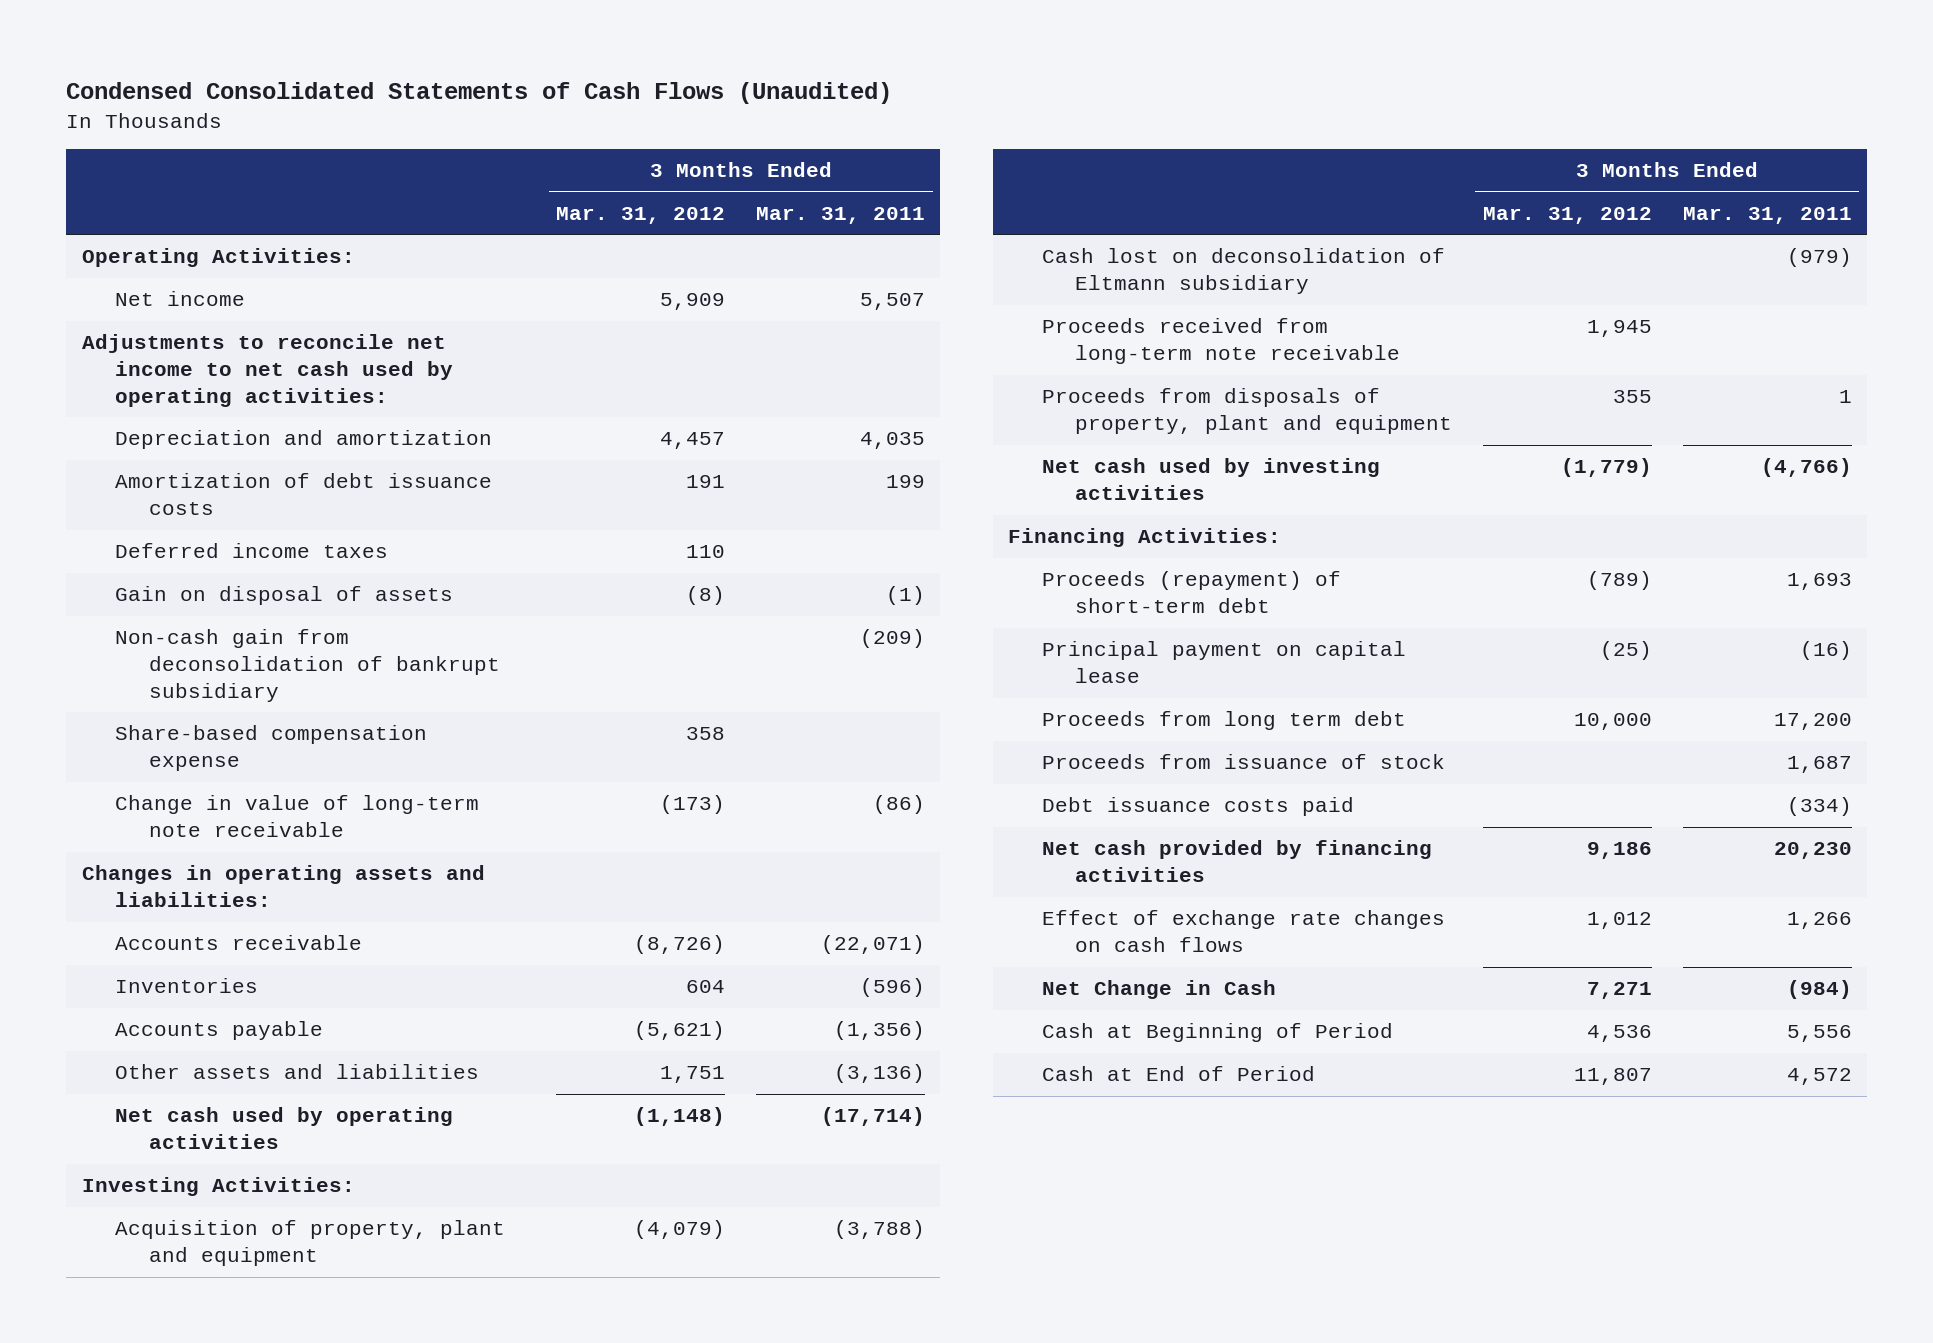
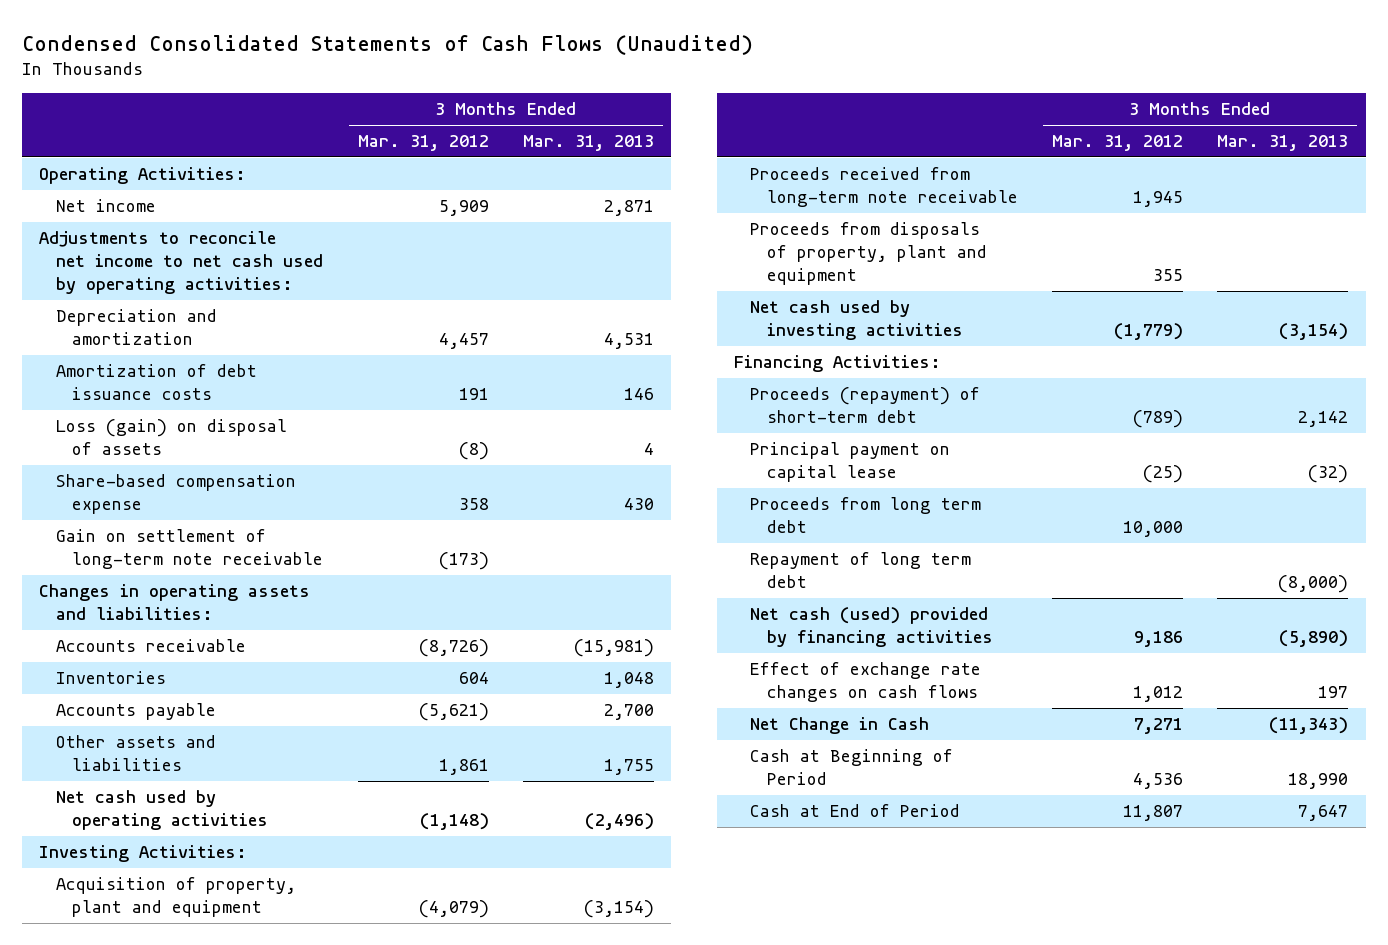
- | 3 Months Ended Mar. 31, 2012 | 3 Months Ended Mar. 31, 2011
+ | 3 Months Ended Mar. 31, 2012 | 3 Months Ended Mar. 31, 2013
- Deferred income taxes | 110 |
- Gain on disposal of assets | (8) | (1)
- Non-cash gain from deconsolidation of bankrupt subsidiary | | (209)
+ Loss (gain) on disposal of assets | (8) | 4
- Change in value of long-term note receivable | (173) | (86)
+ Gain on settlement of long-term note receivable | (173) |
- Other assets and liabilities | 1,751 | (3,136)
+ Other assets and liabilities | 1,861 | 1,755
- Cash lost on deconsolidation of Eltmann subsidiary | | (979)
- Proceeds from issuance of stock | | 1,687
- Debt issuance costs paid | | (334)
- Net cash provided by financing activities | 9,186 | 20,230
+ Repayment of long term debt | | (8,000)
+ Net cash (used) provided by financing activities | 9,186 | (5,890)

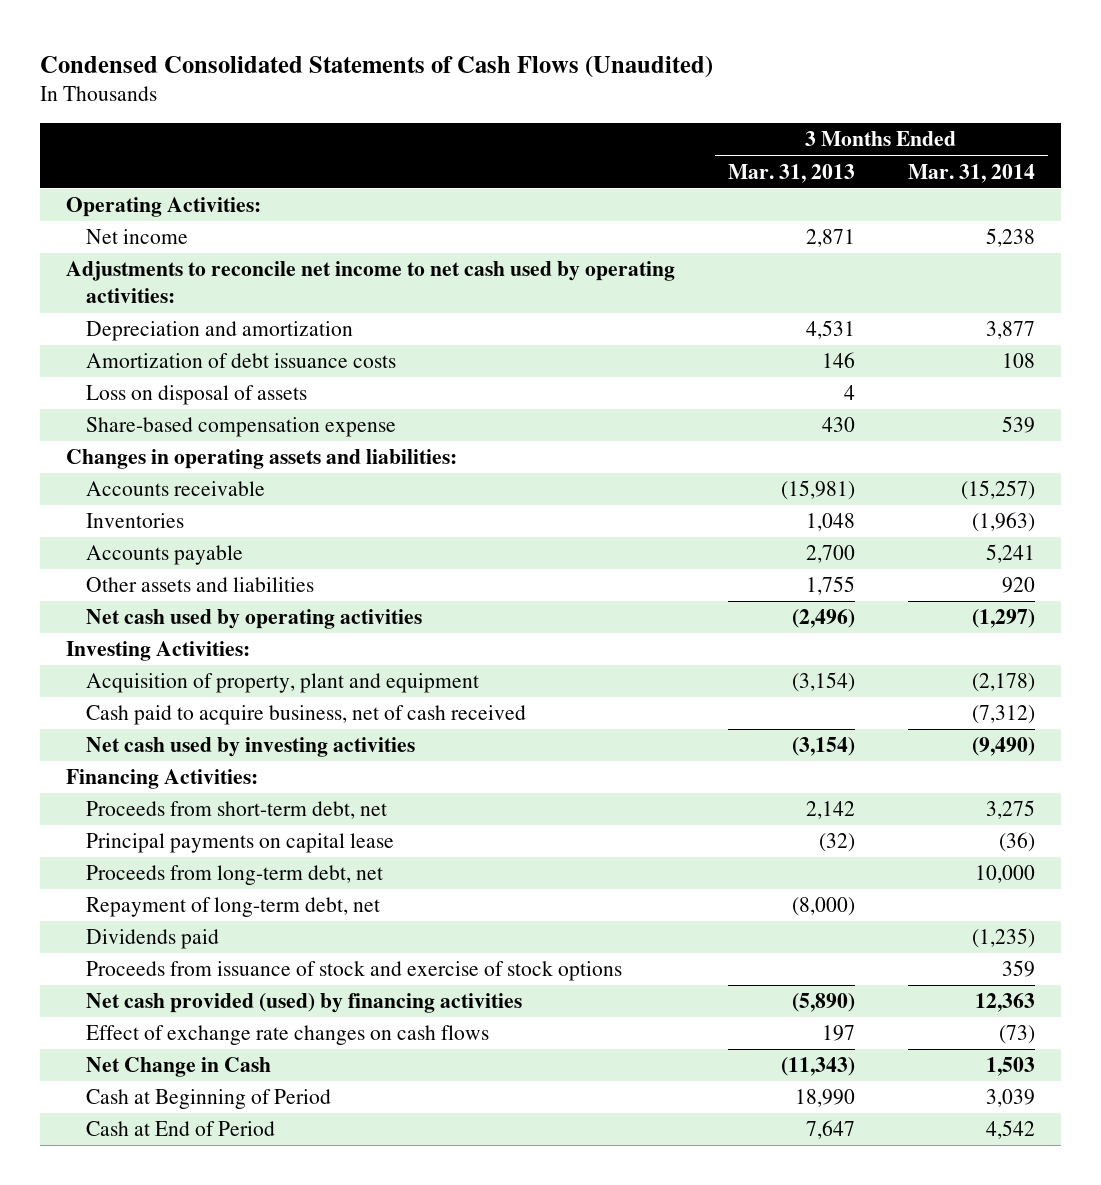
- | 3 Months Ended Mar. 31, 2012 | 3 Months Ended Mar. 31, 2013
+ | 3 Months Ended Mar. 31, 2013 | 3 Months Ended Mar. 31, 2014
- Loss (gain) on disposal of assets | (8) | 4
+ Loss on disposal of assets | 4 |
- Gain on settlement of long-term note receivable | (173) |
- Proceeds received from long-term note receivable | 1,945 |
- Proceeds from disposals of property, plant and equipment | 355 |
+ Cash paid to acquire business, net of cash received | | (7,312)
- Proceeds (repayment) of short-term debt | (789) | 2,142
- Principal payment on capital lease | (25) | (32)
- Proceeds from long term debt | 10,000 |
- Repayment of long term debt | | (8,000)
- Net cash (used) provided by financing activities | 9,186 | (5,890)
+ Proceeds from short-term debt, net | 2,142 | 3,275
+ Principal payments on capital lease | (32) | (36)
+ Proceeds from long-term debt, net | | 10,000
+ Repayment of long-term debt, net | (8,000) |
+ Dividends paid | | (1,235)
+ Proceeds from issuance of stock and exercise of stock options | | 359
+ Net cash provided (used) by financing activities | (5,890) | 12,363

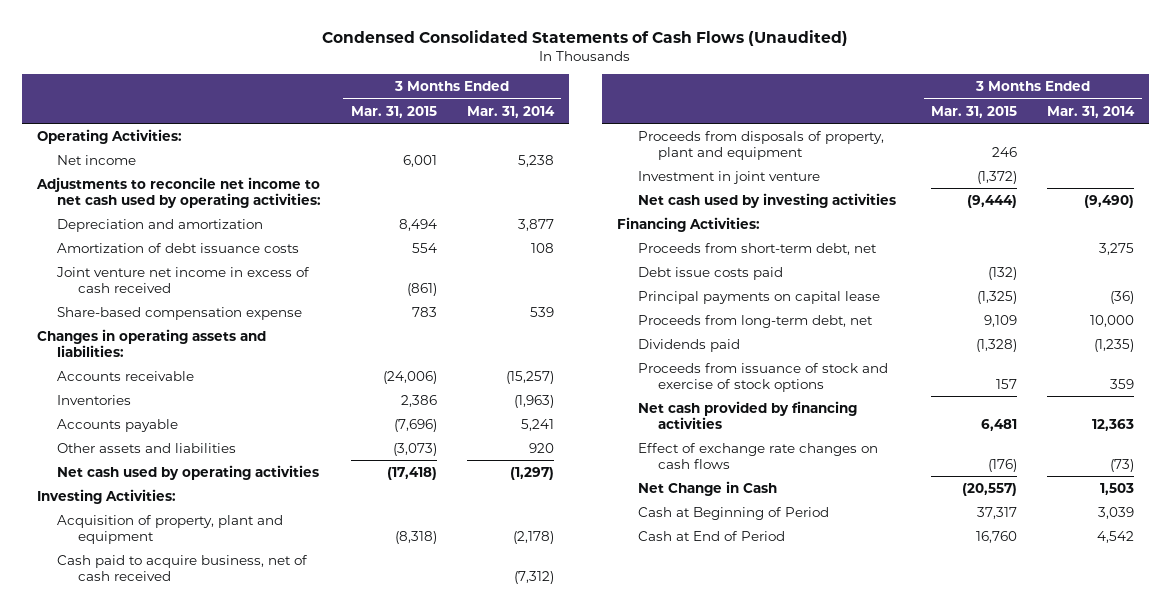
- | 3 Months Ended Mar. 31, 2013 | 3 Months Ended Mar. 31, 2014
+ | 3 Months Ended Mar. 31, 2015 | 3 Months Ended Mar. 31, 2014
- Loss on disposal of assets | 4 |
+ Joint venture net income in excess of cash received | (861) |
+ Proceeds from disposals of property, plant and equipment | 246 |
+ Investment in joint venture | (1,372) |
+ Debt issue costs paid | (132) |
- Repayment of long-term debt, net | (8,000) |
- Net cash provided (used) by financing activities | (5,890) | 12,363
+ Net cash provided by financing activities | 6,481 | 12,363

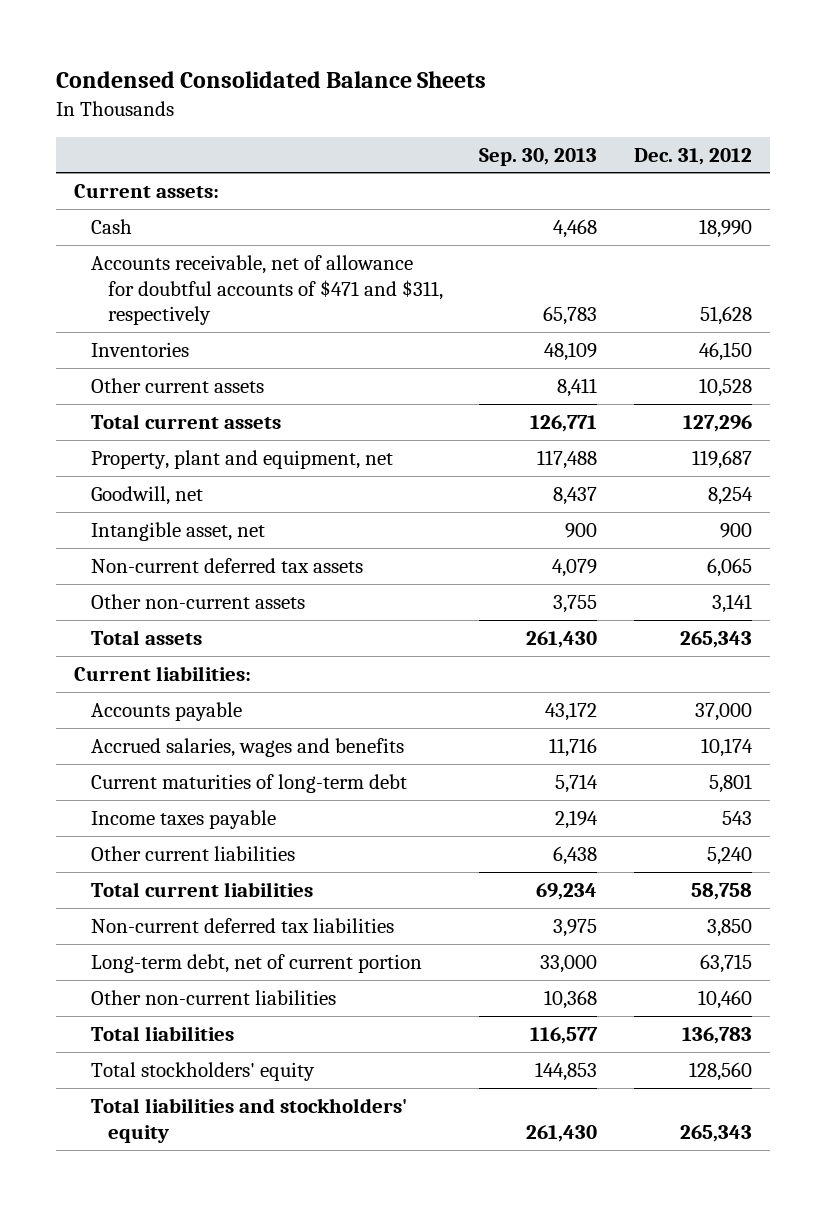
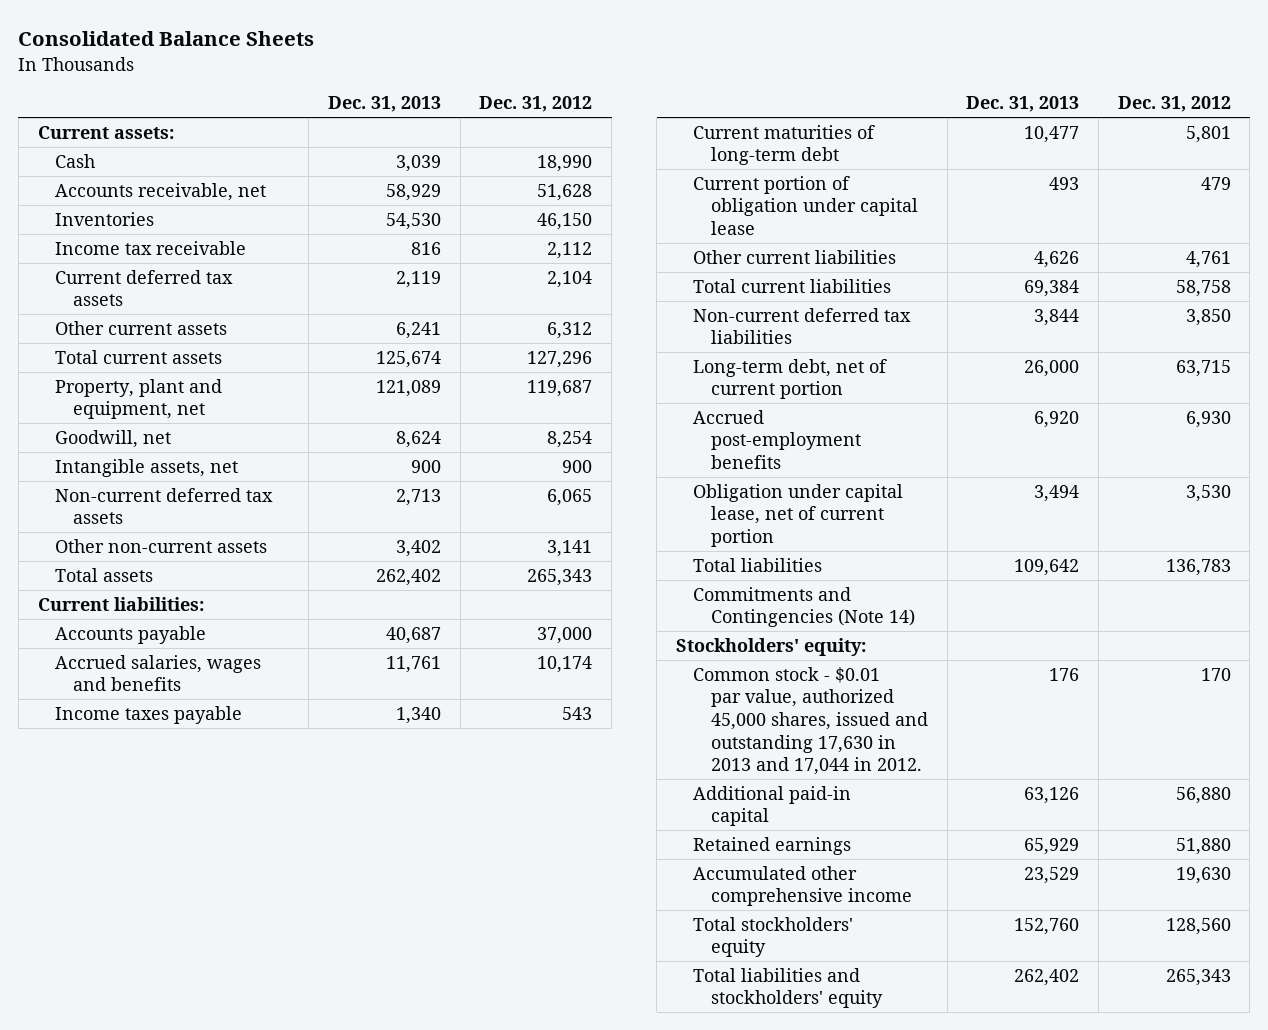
- Condensed Consolidated Balance Sheets
+ Consolidated Balance Sheets
- | Sep. 30, 2013 | Dec. 31, 2012
+ | Dec. 31, 2013 | Dec. 31, 2012
- Accounts receivable, net of allowance for doubtful accounts of $471 and $311, respectively | 65,783 | 51,628
+ Accounts receivable, net | 58,929 | 51,628
- Other current assets | 8,411 | 10,528
+ Income tax receivable | 816 | 2,112
+ Current deferred tax assets | 2,119 | 2,104
+ Other current assets | 6,241 | 6,312
- Intangible asset, net | 900 | 900
+ Intangible assets, net | 900 | 900
- Other current liabilities | 6,438 | 5,240
moved down: Current maturities of long-term debt | 10,477 | 5,801
+ Current portion of obligation under capital lease | 493 | 479
+ Other current liabilities | 4,626 | 4,761
- Other non-current liabilities | 10,368 | 10,460
+ Accrued post-employment benefits | 6,920 | 6,930
+ Obligation under capital lease, net of current portion | 3,494 | 3,530
+ Commitments and Contingencies (Note 14)
+ Stockholders' equity:
+ Common stock - $0.01 par value, authorized 45,000 shares, issued and outstanding 17,630 in 2013 and 17,044 in 2012. | 176 | 170
+ Additional paid-in capital | 63,126 | 56,880
+ Retained earnings | 65,929 | 51,880
+ Accumulated other comprehensive income | 23,529 | 19,630

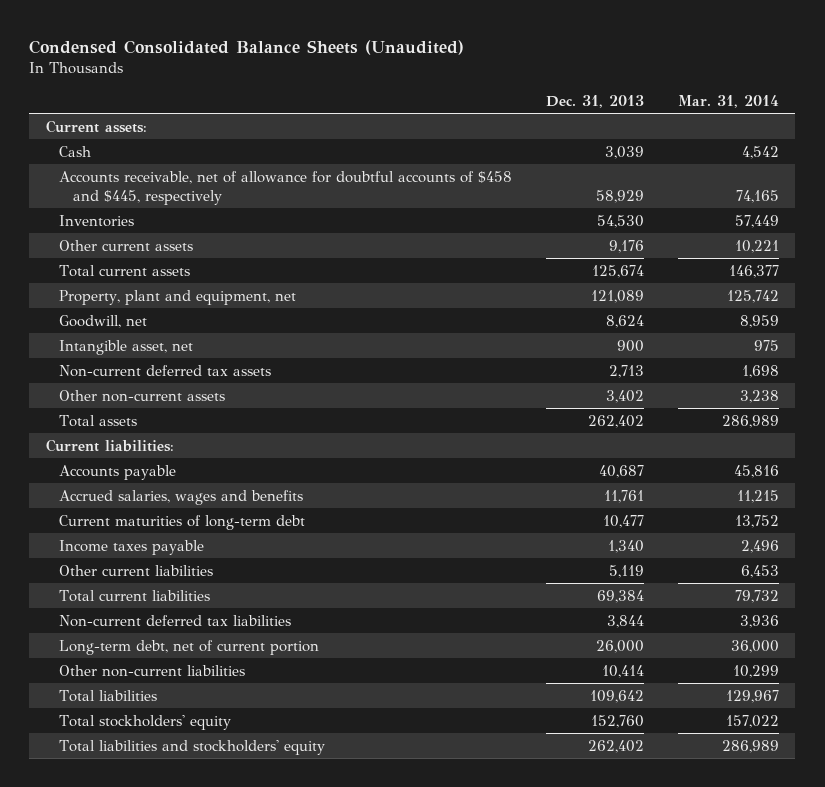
- Consolidated Balance Sheets
+ Condensed Consolidated Balance Sheets (Unaudited)
- | Dec. 31, 2013 | Dec. 31, 2012
+ | Dec. 31, 2013 | Mar. 31, 2014
- Accounts receivable, net | 58,929 | 51,628
+ Accounts receivable, net of allowance for doubtful accounts of $458 and $445, respectively | 58,929 | 74,165
- Income tax receivable | 816 | 2,112
- Current deferred tax assets | 2,119 | 2,104
- Other current assets | 6,241 | 6,312
+ Other current assets | 9,176 | 10,221
- Intangible assets, net | 900 | 900
+ Intangible asset, net | 900 | 975
- Current portion of obligation under capital lease | 493 | 479
- Other current liabilities | 4,626 | 4,761
moved down: Income taxes payable | 1,340 | 2,496
+ Other current liabilities | 5,119 | 6,453
- Accrued post-employment benefits | 6,920 | 6,930
- Obligation under capital lease, net of current portion | 3,494 | 3,530
+ Other non-current liabilities | 10,414 | 10,299
- Commitments and Contingencies (Note 14)
- Stockholders' equity:
- Common stock - $0.01 par value, authorized 45,000 shares, issued and outstanding 17,630 in 2013 and 17,044 in 2012. | 176 | 170
- Additional paid-in capital | 63,126 | 56,880
- Retained earnings | 65,929 | 51,880
- Accumulated other comprehensive income | 23,529 | 19,630

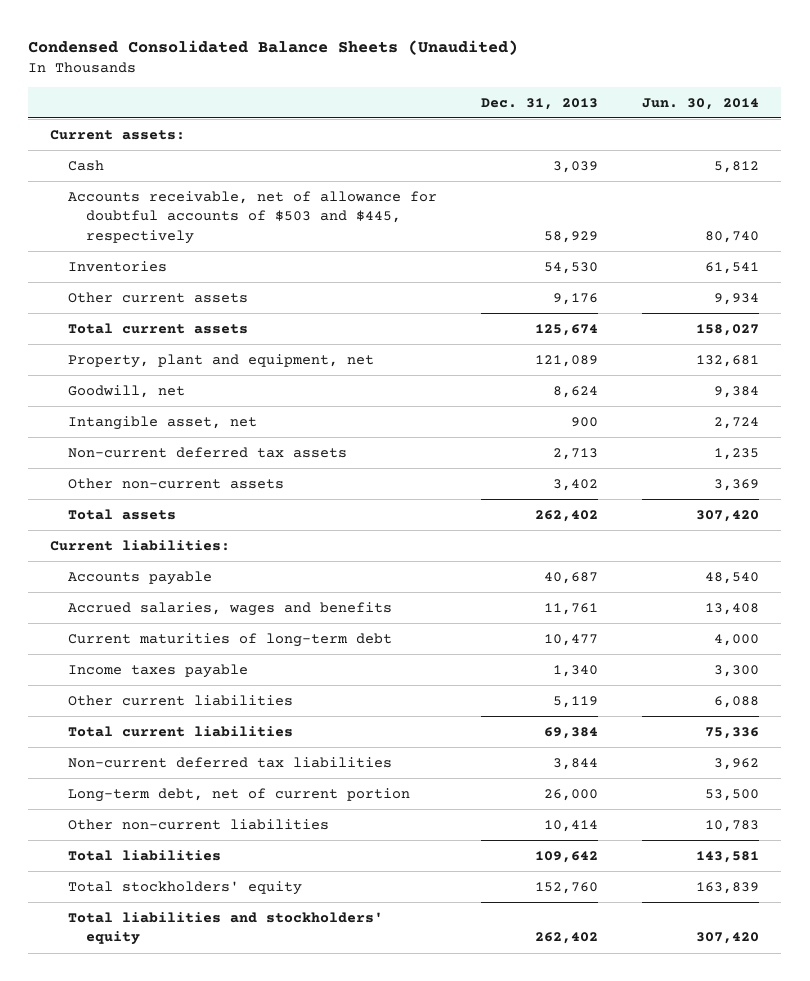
- | Dec. 31, 2013 | Mar. 31, 2014
+ | Dec. 31, 2013 | Jun. 30, 2014
- Accounts receivable, net of allowance for doubtful accounts of $458 and $445, respectively | 58,929 | 74,165
+ Accounts receivable, net of allowance for doubtful accounts of $503 and $445, respectively | 58,929 | 80,740

